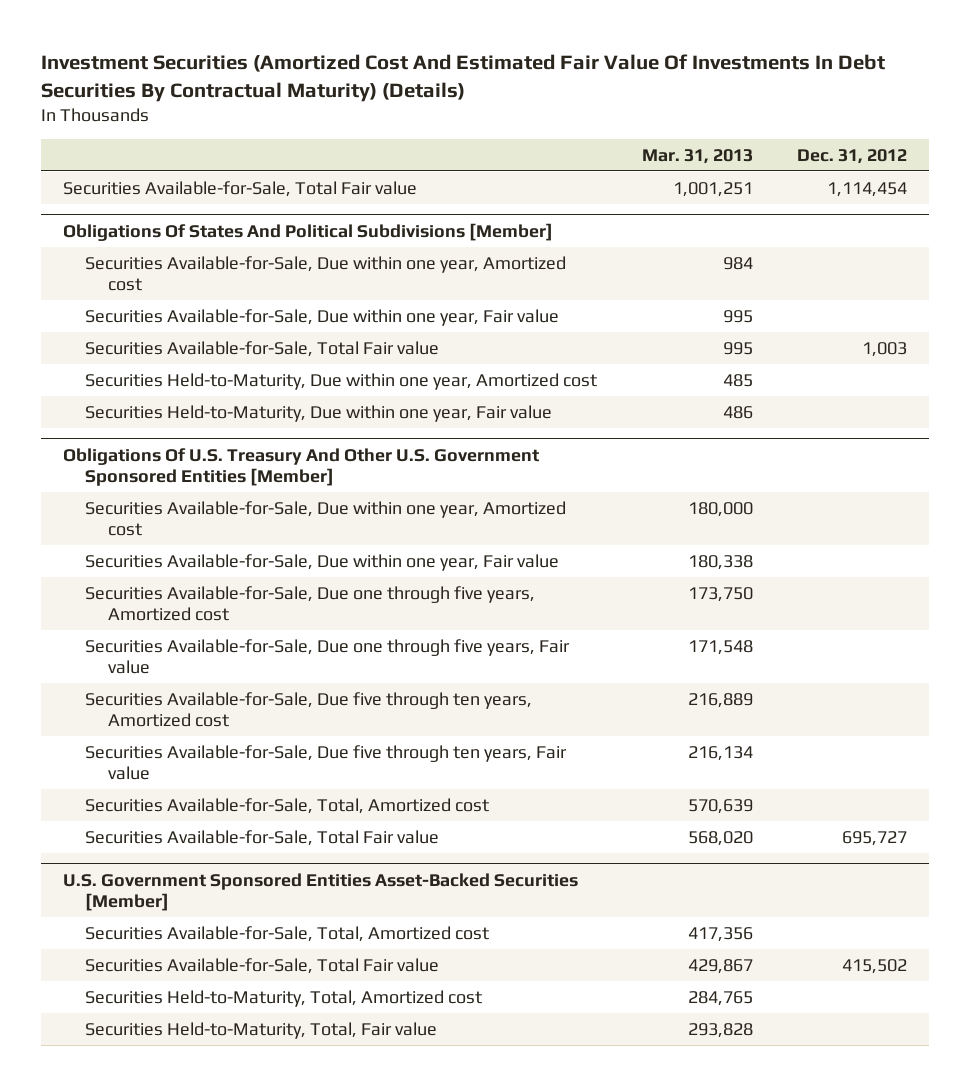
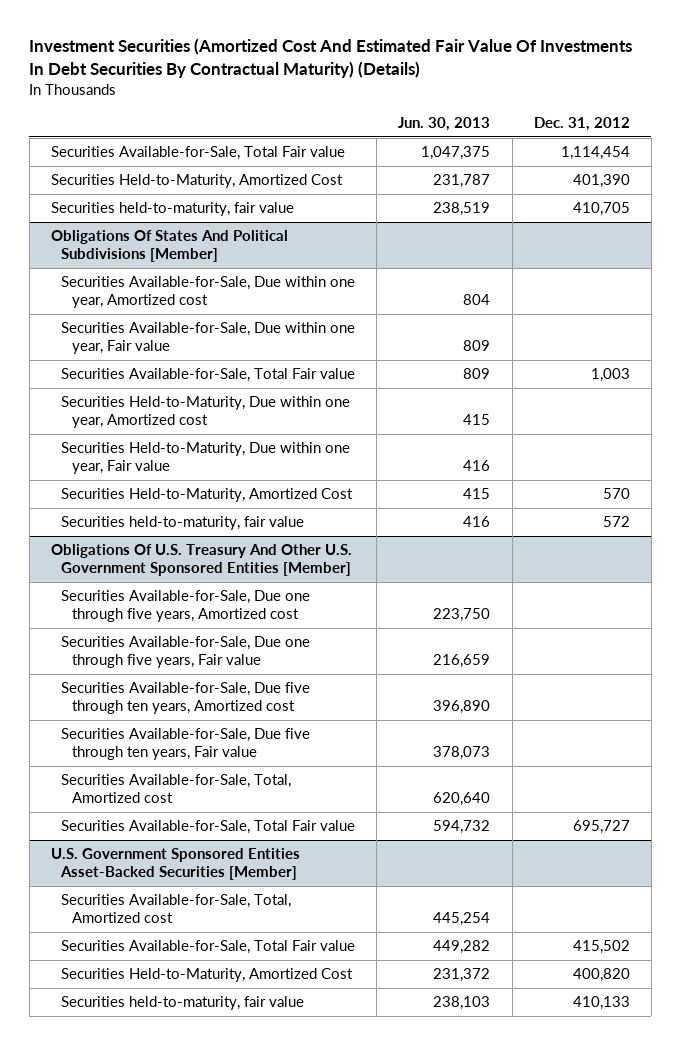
- | Mar. 31, 2013 | Dec. 31, 2012
+ | Jun. 30, 2013 | Dec. 31, 2012
+ Securities Held-to-Maturity, Amortized Cost | 231,787 | 401,390
+ Securities held-to-maturity, fair value | 238,519 | 410,705
@ Obligations Of States And Political Subdivisions [Member]
+ Securities Held-to-Maturity, Amortized Cost | 415 | 570
+ Securities held-to-maturity, fair value | 416 | 572
@ Obligations Of U.S. Treasury And Other U.S. Government Sponsored Entities [Member]
- Securities Available-for-Sale, Due within one year, Amortized cost | 180,000 |
- Securities Available-for-Sale, Due within one year, Fair value | 180,338 |
@ U.S. Government Sponsored Entities Asset-Backed Securities [Member]
- Securities Held-to-Maturity, Total, Amortized cost | 284,765 |
- Securities Held-to-Maturity, Total, Fair value | 293,828 |
+ Securities Held-to-Maturity, Amortized Cost | 231,372 | 400,820
+ Securities held-to-maturity, fair value | 238,103 | 410,133

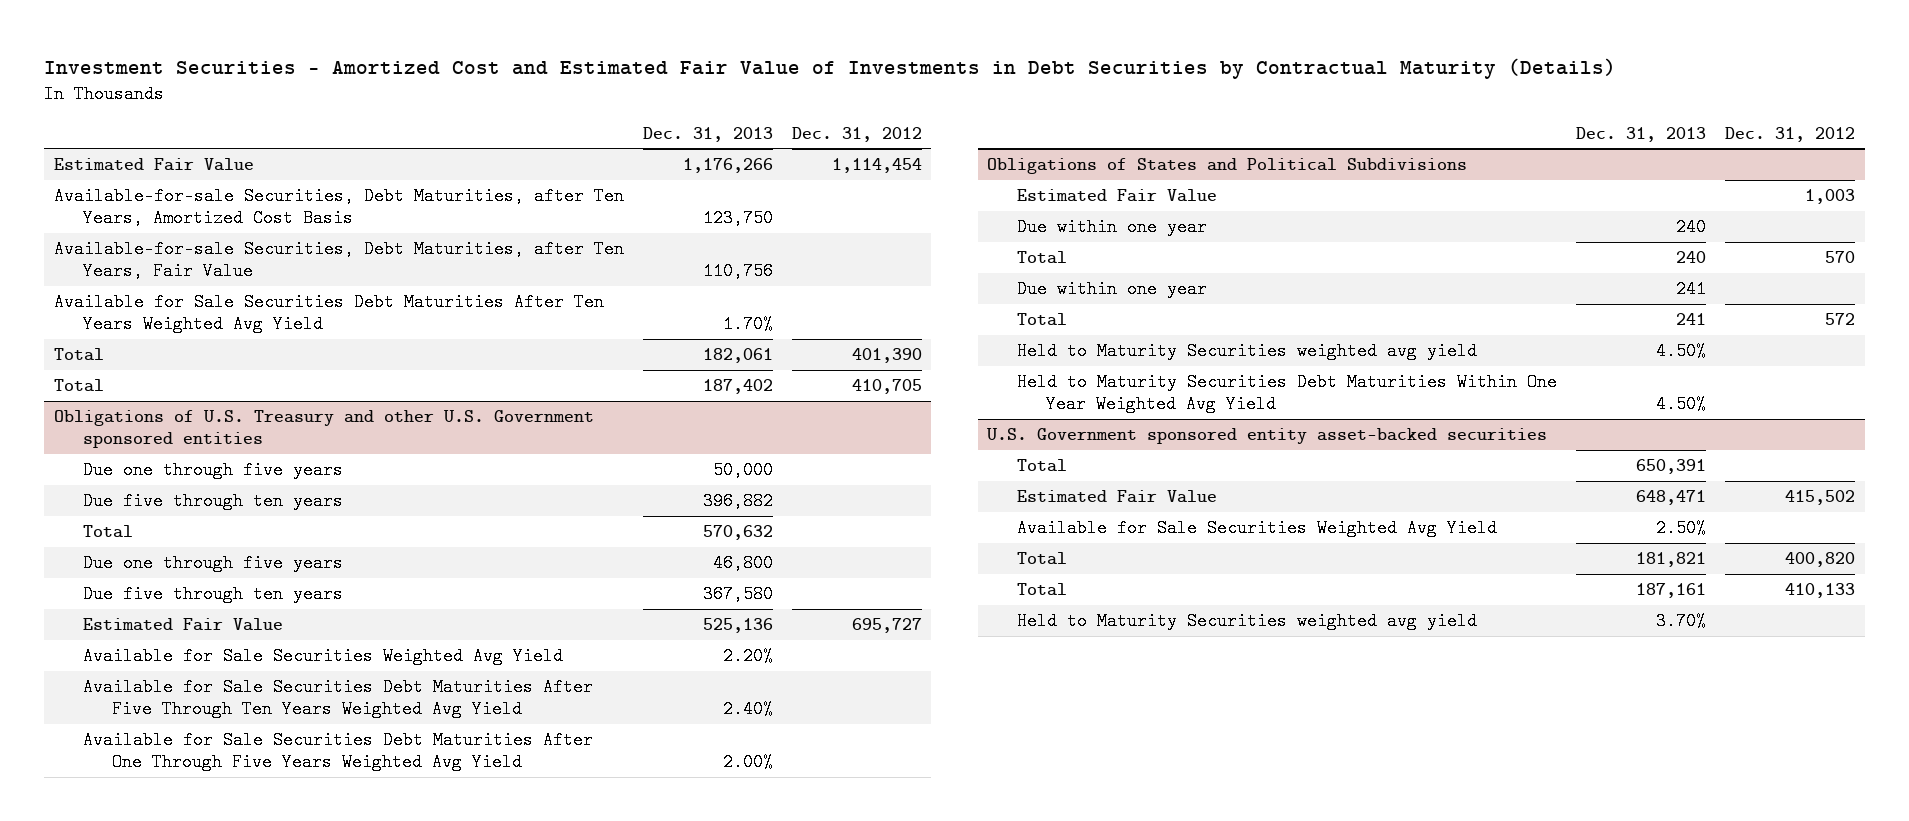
- Investment Securities (Amortized Cost And Estimated Fair Value Of Investments In Debt Securities By Contractual Maturity) (Details)
+ Investment Securities - Amortized Cost and Estimated Fair Value of Investments in Debt Securities by Contractual Maturity (Details)
- | Jun. 30, 2013 | Dec. 31, 2012
+ | Dec. 31, 2013 | Dec. 31, 2012
- Securities Available-for-Sale, Total Fair value | 1,047,375 | 1,114,454
- Securities Held-to-Maturity, Amortized Cost | 231,787 | 401,390
- Securities held-to-maturity, fair value | 238,519 | 410,705
- Obligations Of States And Political Subdivisions [Member]
- Securities Available-for-Sale, Due within one year, Amortized cost | 804 |
- Securities Available-for-Sale, Due within one year, Fair value | 809 |
- Securities Available-for-Sale, Total Fair value | 809 | 1,003
- Securities Held-to-Maturity, Due within one year, Amortized cost | 415 |
- Securities Held-to-Maturity, Due within one year, Fair value | 416 |
- Securities Held-to-Maturity, Amortized Cost | 415 | 570
- Securities held-to-maturity, fair value | 416 | 572
- Obligations Of U.S. Treasury And Other U.S. Government Sponsored Entities [Member]
- Securities Available-for-Sale, Due one through five years, Amortized cost | 223,750 |
- Securities Available-for-Sale, Due one through five years, Fair value | 216,659 |
- Securities Available-for-Sale, Due five through ten years, Amortized cost | 396,890 |
- Securities Available-for-Sale, Due five through ten years, Fair value | 378,073 |
- Securities Available-for-Sale, Total, Amortized cost | 620,640 |
- Securities Available-for-Sale, Total Fair value | 594,732 | 695,727
- U.S. Government Sponsored Entities Asset-Backed Securities [Member]
- Securities Available-for-Sale, Total, Amortized cost | 445,254 |
- Securities Available-for-Sale, Total Fair value | 449,282 | 415,502
- Securities Held-to-Maturity, Amortized Cost | 231,372 | 400,820
- Securities held-to-maturity, fair value | 238,103 | 410,133
+ Estimated Fair Value | 1,176,266 | 1,114,454
+ Available-for-sale Securities, Debt Maturities, after Ten Years, Amortized Cost Basis | 123,750 |
+ Available-for-sale Securities, Debt Maturities, after Ten Years, Fair Value | 110,756 |
+ Available for Sale Securities Debt Maturities After Ten Years Weighted Avg Yield | 1.70% |
+ Total | 182,061 | 401,390
+ Total | 187,402 | 410,705
+ Obligations of U.S. Treasury and other U.S. Government sponsored entities
+ Due one through five years | 50,000 |
+ Due five through ten years | 396,882 |
+ Total | 570,632 |
+ Due one through five years | 46,800 |
+ Due five through ten years | 367,580 |
+ Estimated Fair Value | 525,136 | 695,727
+ Available for Sale Securities Weighted Avg Yield | 2.20% |
+ Available for Sale Securities Debt Maturities After Five Through Ten Years Weighted Avg Yield | 2.40% |
+ Available for Sale Securities Debt Maturities After One Through Five Years Weighted Avg Yield | 2.00% |
+ Obligations of States and Political Subdivisions
+ Estimated Fair Value | | 1,003
+ Due within one year | 240 |
+ Total | 240 | 570
+ Due within one year | 241 |
+ Total | 241 | 572
+ Held to Maturity Securities weighted avg yield | 4.50% |
+ Held to Maturity Securities Debt Maturities Within One Year Weighted Avg Yield | 4.50% |
+ U.S. Government sponsored entity asset-backed securities
+ Total | 650,391 |
+ Estimated Fair Value | 648,471 | 415,502
+ Available for Sale Securities Weighted Avg Yield | 2.50% |
+ Total | 181,821 | 400,820
+ Total | 187,161 | 410,133
+ Held to Maturity Securities weighted avg yield | 3.70% |

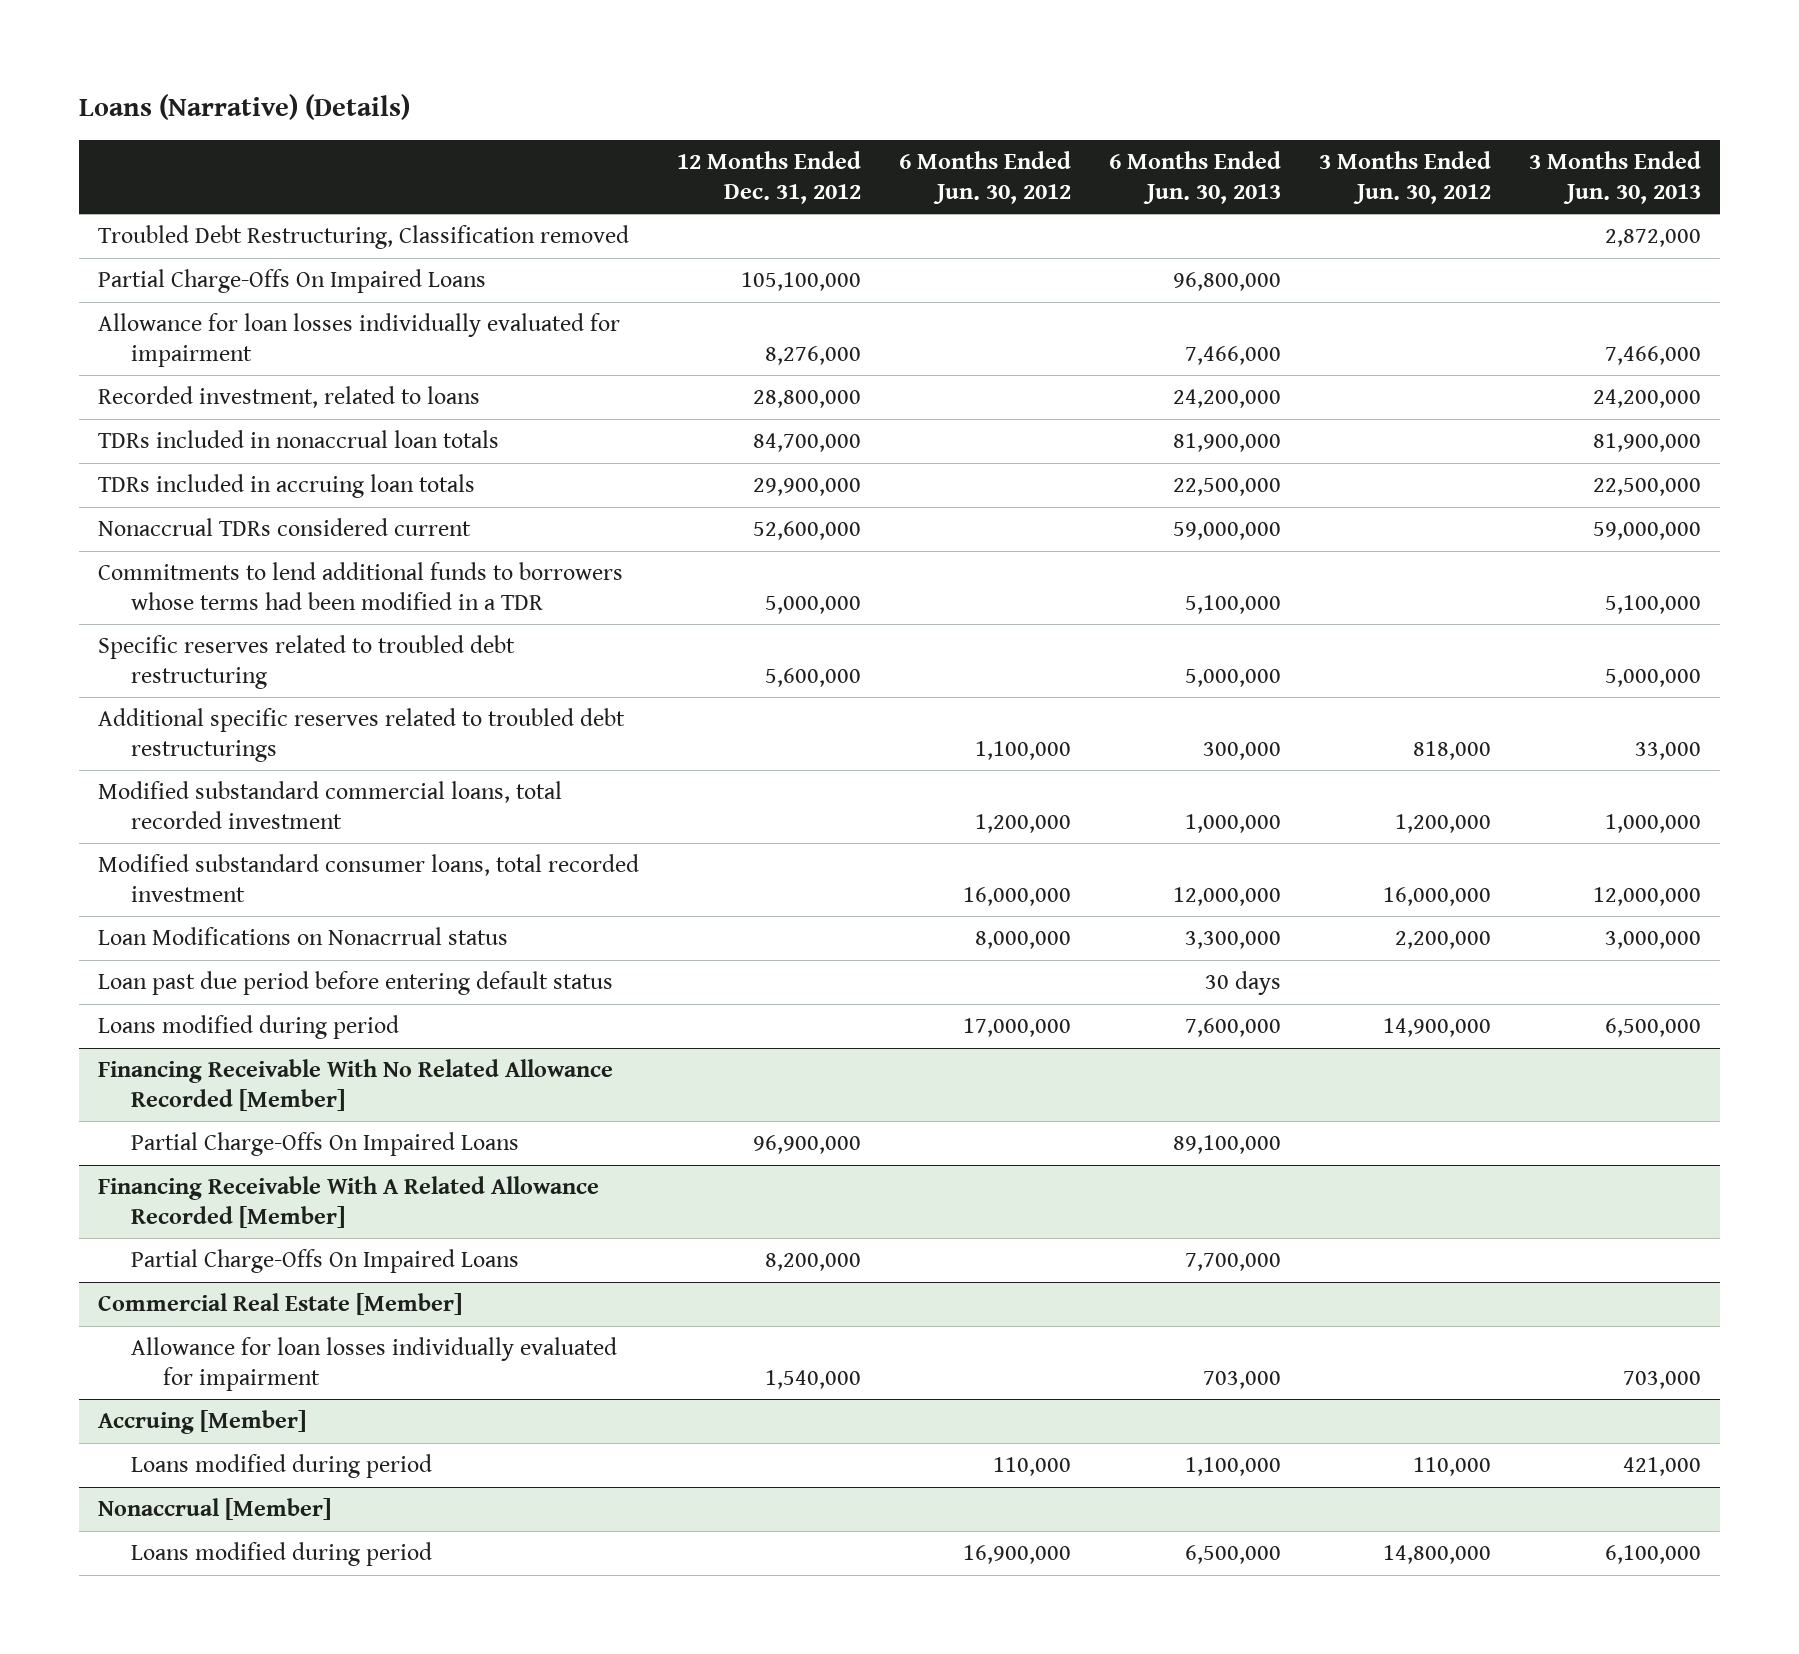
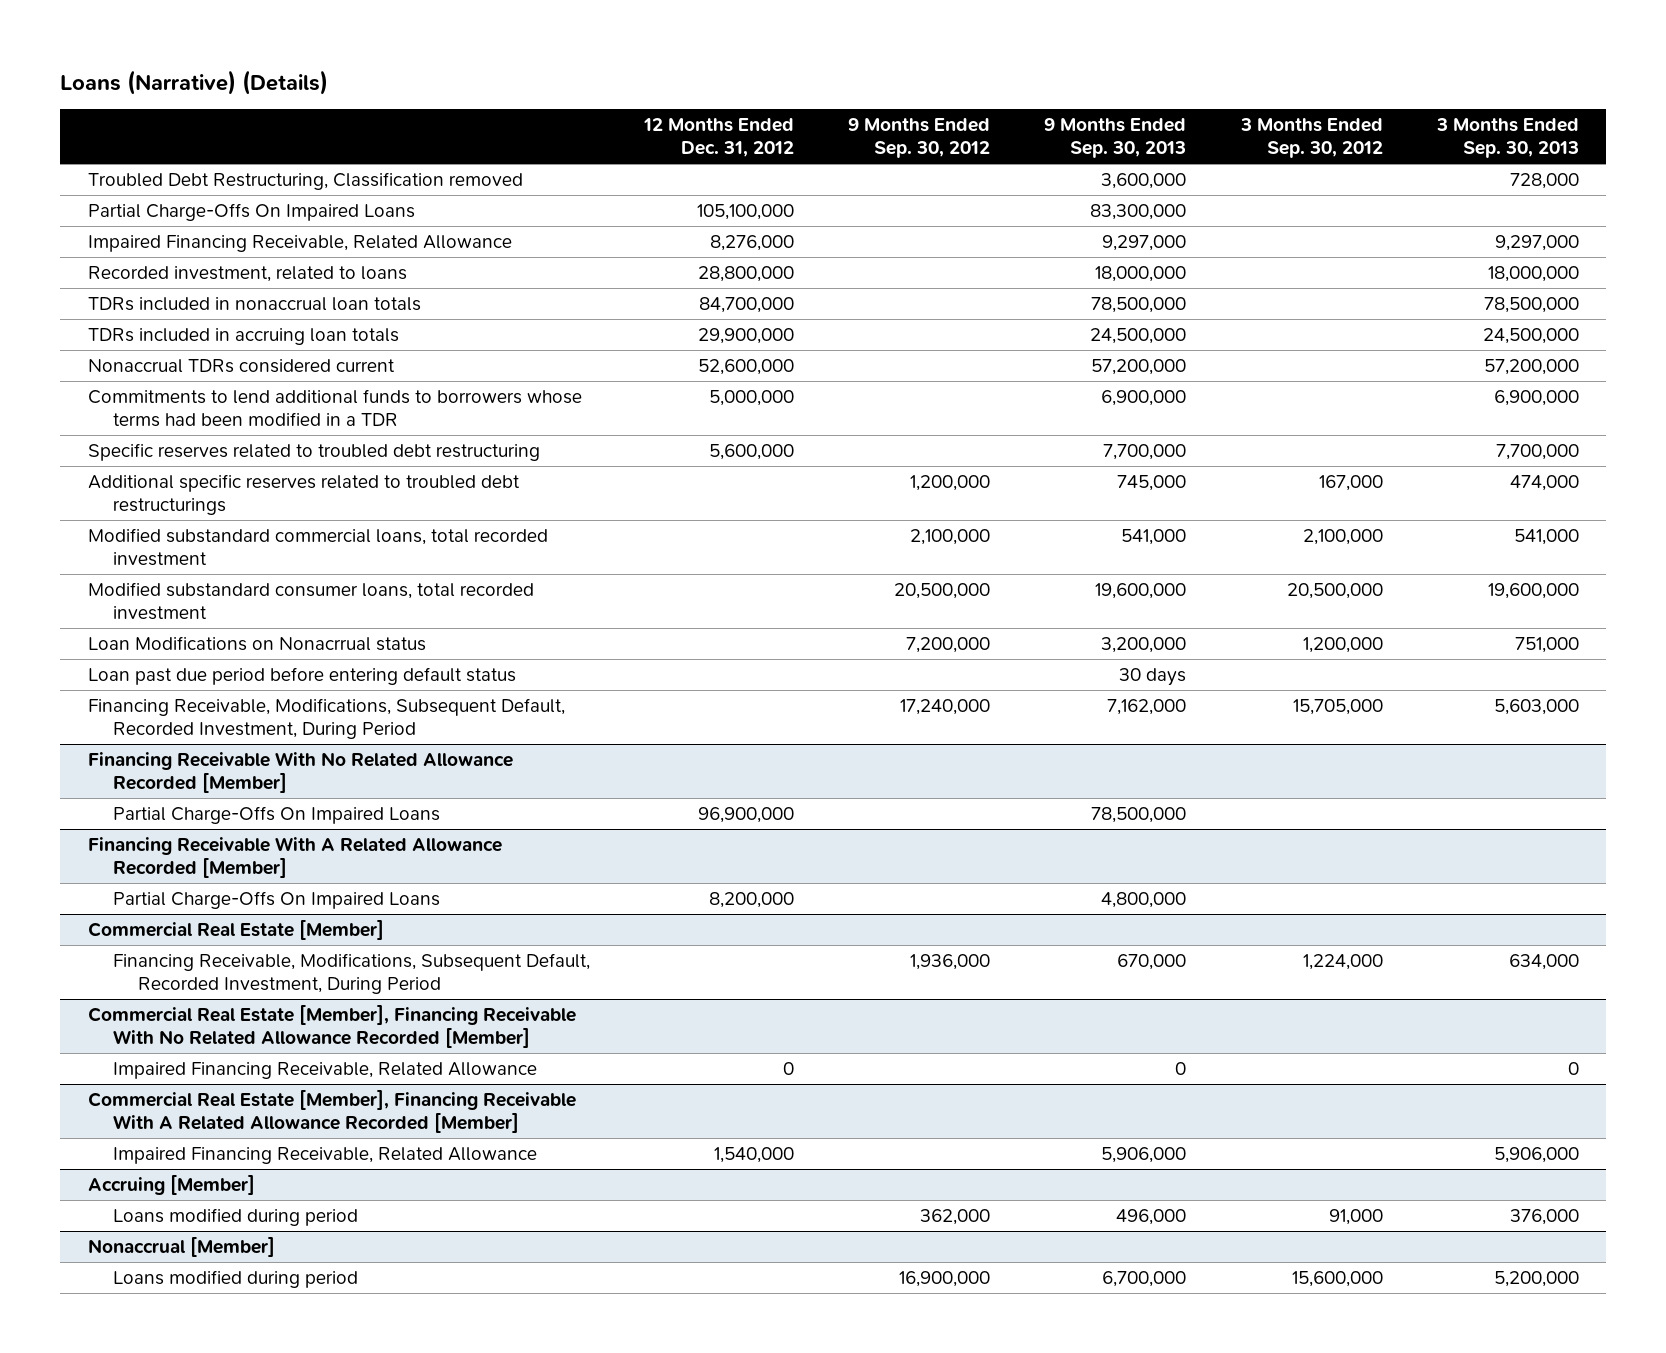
- | 12 Months Ended Dec. 31, 2012 | 6 Months Ended Jun. 30, 2012 | 6 Months Ended Jun. 30, 2013 | 3 Months Ended Jun. 30, 2012 | 3 Months Ended Jun. 30, 2013
+ | 12 Months Ended Dec. 31, 2012 | 9 Months Ended Sep. 30, 2012 | 9 Months Ended Sep. 30, 2013 | 3 Months Ended Sep. 30, 2012 | 3 Months Ended Sep. 30, 2013
- Allowance for loan losses individually evaluated for impairment | 8,276,000 | | 7,466,000 | | 7,466,000
+ Impaired Financing Receivable, Related Allowance | 8,276,000 | | 9,297,000 | | 9,297,000
- Loans modified during period | | 17,000,000 | 7,600,000 | 14,900,000 | 6,500,000
+ Financing Receivable, Modifications, Subsequent Default, Recorded Investment, During Period | | 17,240,000 | 7,162,000 | 15,705,000 | 5,603,000
@ Commercial Real Estate [Member]
- Allowance for loan losses individually evaluated for impairment | 1,540,000 | | 703,000 | | 703,000
+ Financing Receivable, Modifications, Subsequent Default, Recorded Investment, During Period | | 1,936,000 | 670,000 | 1,224,000 | 634,000
+ Commercial Real Estate [Member], Financing Receivable With No Related Allowance Recorded [Member]
+ Impaired Financing Receivable, Related Allowance | 0 | | 0 | | 0
+ Commercial Real Estate [Member], Financing Receivable With A Related Allowance Recorded [Member]
+ Impaired Financing Receivable, Related Allowance | 1,540,000 | | 5,906,000 | | 5,906,000

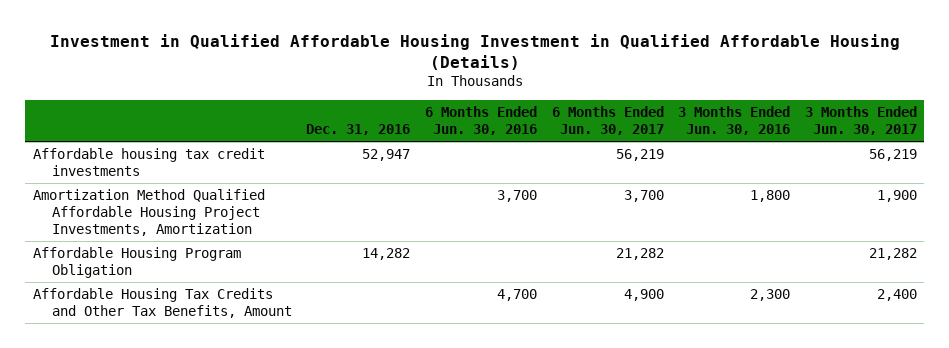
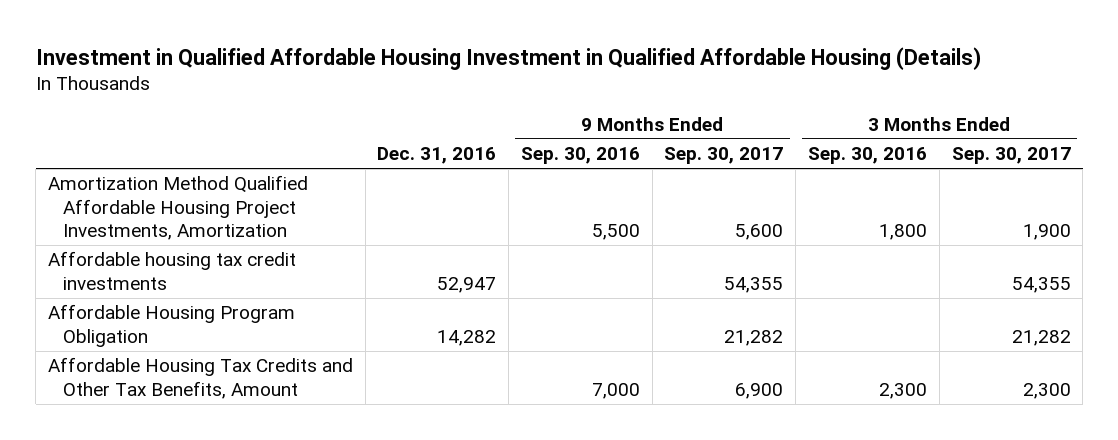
- | Dec. 31, 2016 | 6 Months Ended Jun. 30, 2016 | 6 Months Ended Jun. 30, 2017 | 3 Months Ended Jun. 30, 2016 | 3 Months Ended Jun. 30, 2017
+ | Dec. 31, 2016 | 9 Months Ended Sep. 30, 2016 | 9 Months Ended Sep. 30, 2017 | 3 Months Ended Sep. 30, 2016 | 3 Months Ended Sep. 30, 2017
moved down: Affordable housing tax credit investments | 52,947 | | 54,355 | | 54,355

